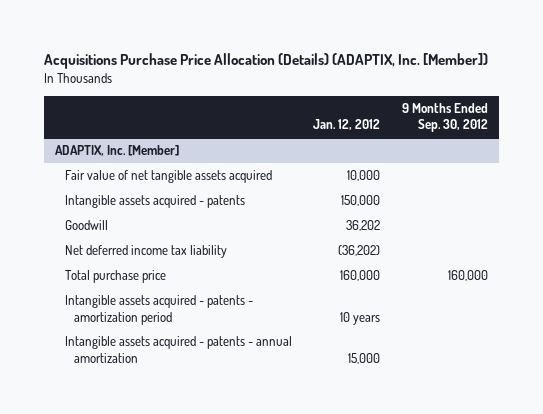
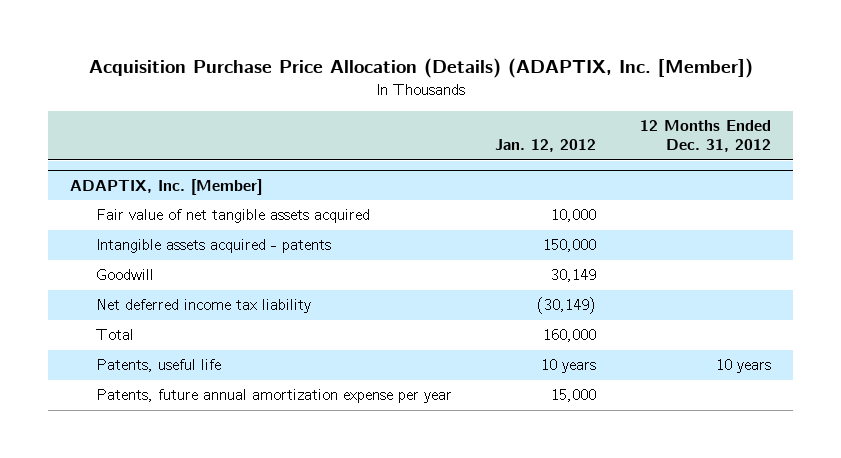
- Acquisitions Purchase Price Allocation (Details) (ADAPTIX, Inc. [Member])
+ Acquisition Purchase Price Allocation (Details) (ADAPTIX, Inc. [Member])
- | Jan. 12, 2012 | 9 Months Ended Sep. 30, 2012
+ | Jan. 12, 2012 | 12 Months Ended Dec. 31, 2012
@ ADAPTIX, Inc. [Member]
- Goodwill | 36,202 |
- Net deferred income tax liability | (36,202) |
- Total purchase price | 160,000 | 160,000
- Intangible assets acquired - patents - amortization period | 10 years |
- Intangible assets acquired - patents - annual amortization | 15,000 |
+ Goodwill | 30,149 |
+ Net deferred income tax liability | (30,149) |
+ Total | 160,000 |
+ Patents, useful life | 10 years | 10 years
+ Patents, future annual amortization expense per year | 15,000 |

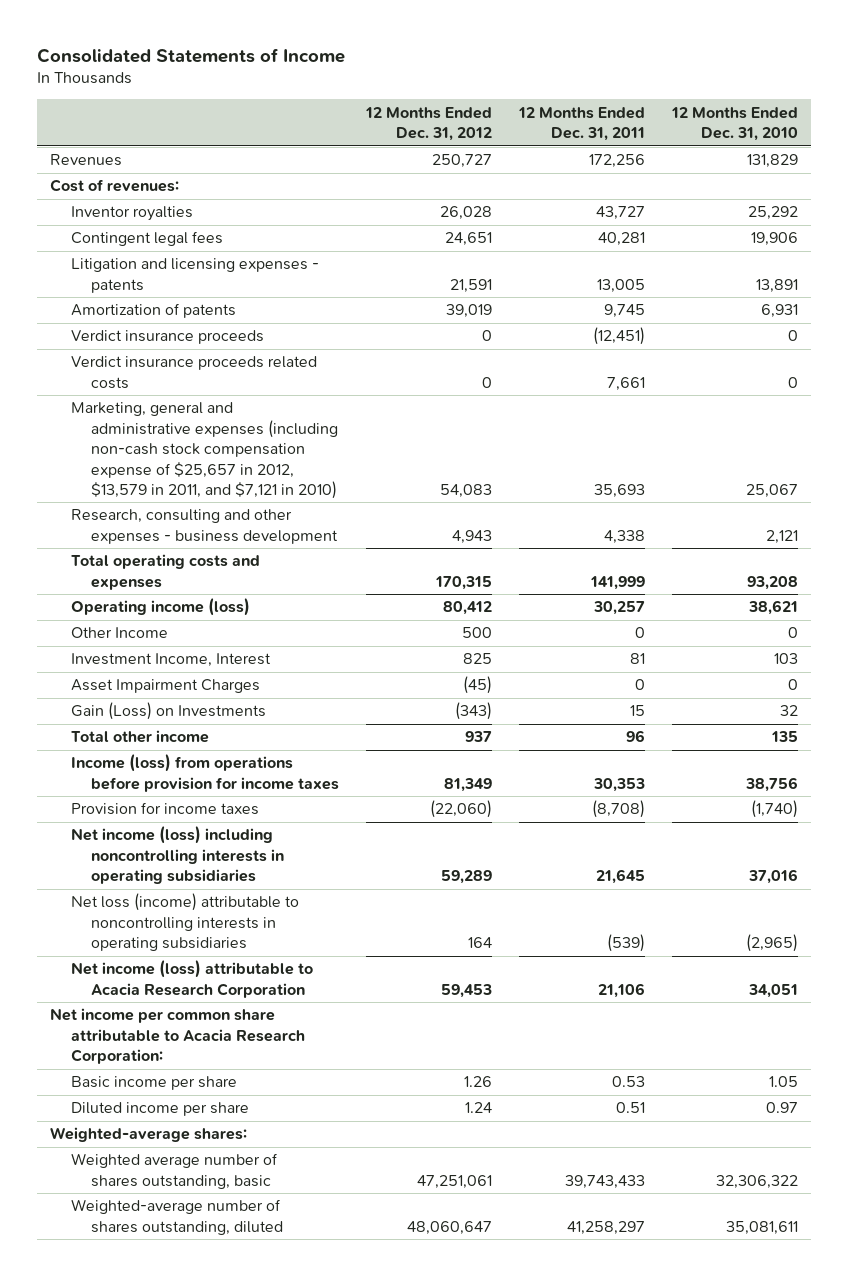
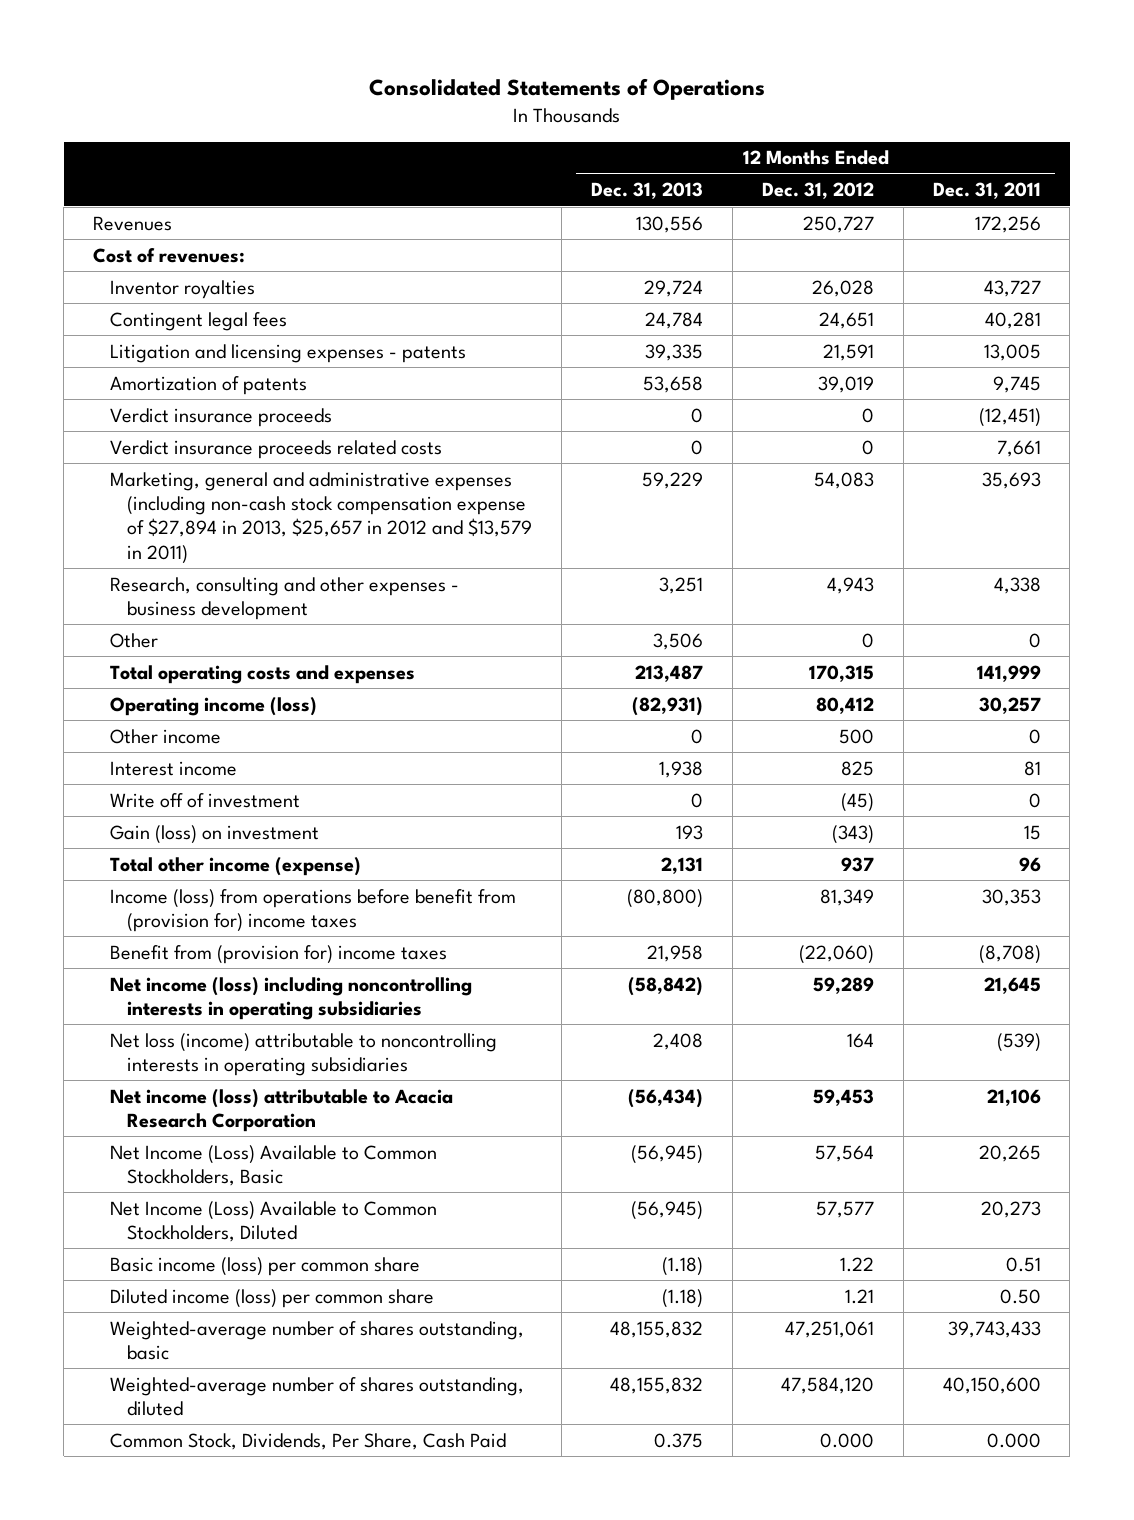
- Consolidated Statements of Income
+ Consolidated Statements of Operations
- | 12 Months Ended Dec. 31, 2012 | 12 Months Ended Dec. 31, 2011 | 12 Months Ended Dec. 31, 2010
+ | 12 Months Ended Dec. 31, 2013 | 12 Months Ended Dec. 31, 2012 | 12 Months Ended Dec. 31, 2011
- Marketing, general and administrative expenses (including non-cash stock compensation expense of $25,657 in 2012, $13,579 in 2011, and $7,121 in 2010) | 54,083 | 35,693 | 25,067
+ Marketing, general and administrative expenses (including non-cash stock compensation expense of $27,894 in 2013, $25,657 in 2012 and $13,579 in 2011) | 59,229 | 54,083 | 35,693
+ Other | 3,506 | 0 | 0
- Other Income | 500 | 0 | 0
- Investment Income, Interest | 825 | 81 | 103
- Asset Impairment Charges | (45) | 0 | 0
- Gain (Loss) on Investments | (343) | 15 | 32
- Total other income | 937 | 96 | 135
- Income (loss) from operations before provision for income taxes | 81,349 | 30,353 | 38,756
- Provision for income taxes | (22,060) | (8,708) | (1,740)
+ Other income | 0 | 500 | 0
+ Interest income | 1,938 | 825 | 81
+ Write off of investment | 0 | (45) | 0
+ Gain (loss) on investment | 193 | (343) | 15
+ Total other income (expense) | 2,131 | 937 | 96
+ Income (loss) from operations before benefit from (provision for) income taxes | (80,800) | 81,349 | 30,353
+ Benefit from (provision for) income taxes | 21,958 | (22,060) | (8,708)
- Net income per common share attributable to Acacia Research Corporation:
- Basic income per share | 1.26 | 0.53 | 1.05
- Diluted income per share | 1.24 | 0.51 | 0.97
- Weighted-average shares:
- Weighted average number of shares outstanding, basic | 47,251,061 | 39,743,433 | 32,306,322
- Weighted-average number of shares outstanding, diluted | 48,060,647 | 41,258,297 | 35,081,611
+ Net Income (Loss) Available to Common Stockholders, Basic | (56,945) | 57,564 | 20,265
+ Net Income (Loss) Available to Common Stockholders, Diluted | (56,945) | 57,577 | 20,273
+ Basic income (loss) per common share | (1.18) | 1.22 | 0.51
+ Diluted income (loss) per common share | (1.18) | 1.21 | 0.50
+ Weighted-average number of shares outstanding, basic | 48,155,832 | 47,251,061 | 39,743,433
+ Weighted-average number of shares outstanding, diluted | 48,155,832 | 47,584,120 | 40,150,600
+ Common Stock, Dividends, Per Share, Cash Paid | 0.375 | 0.000 | 0.000

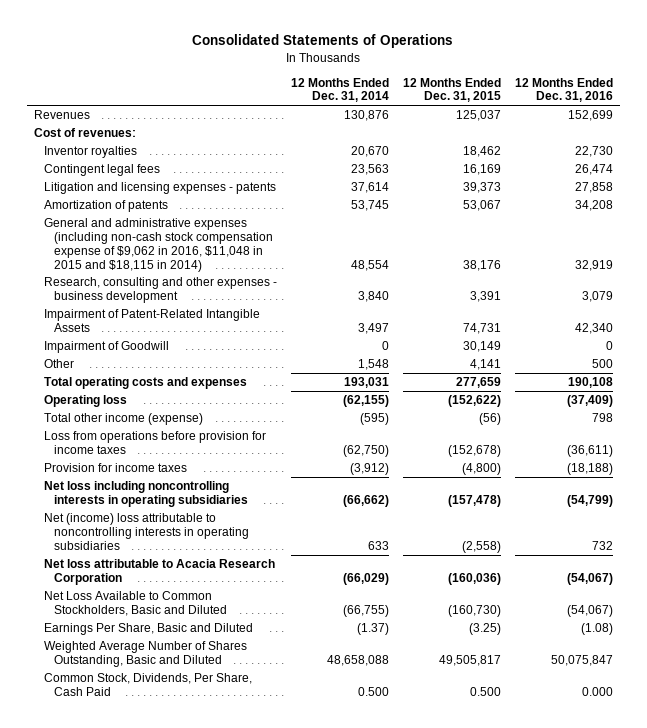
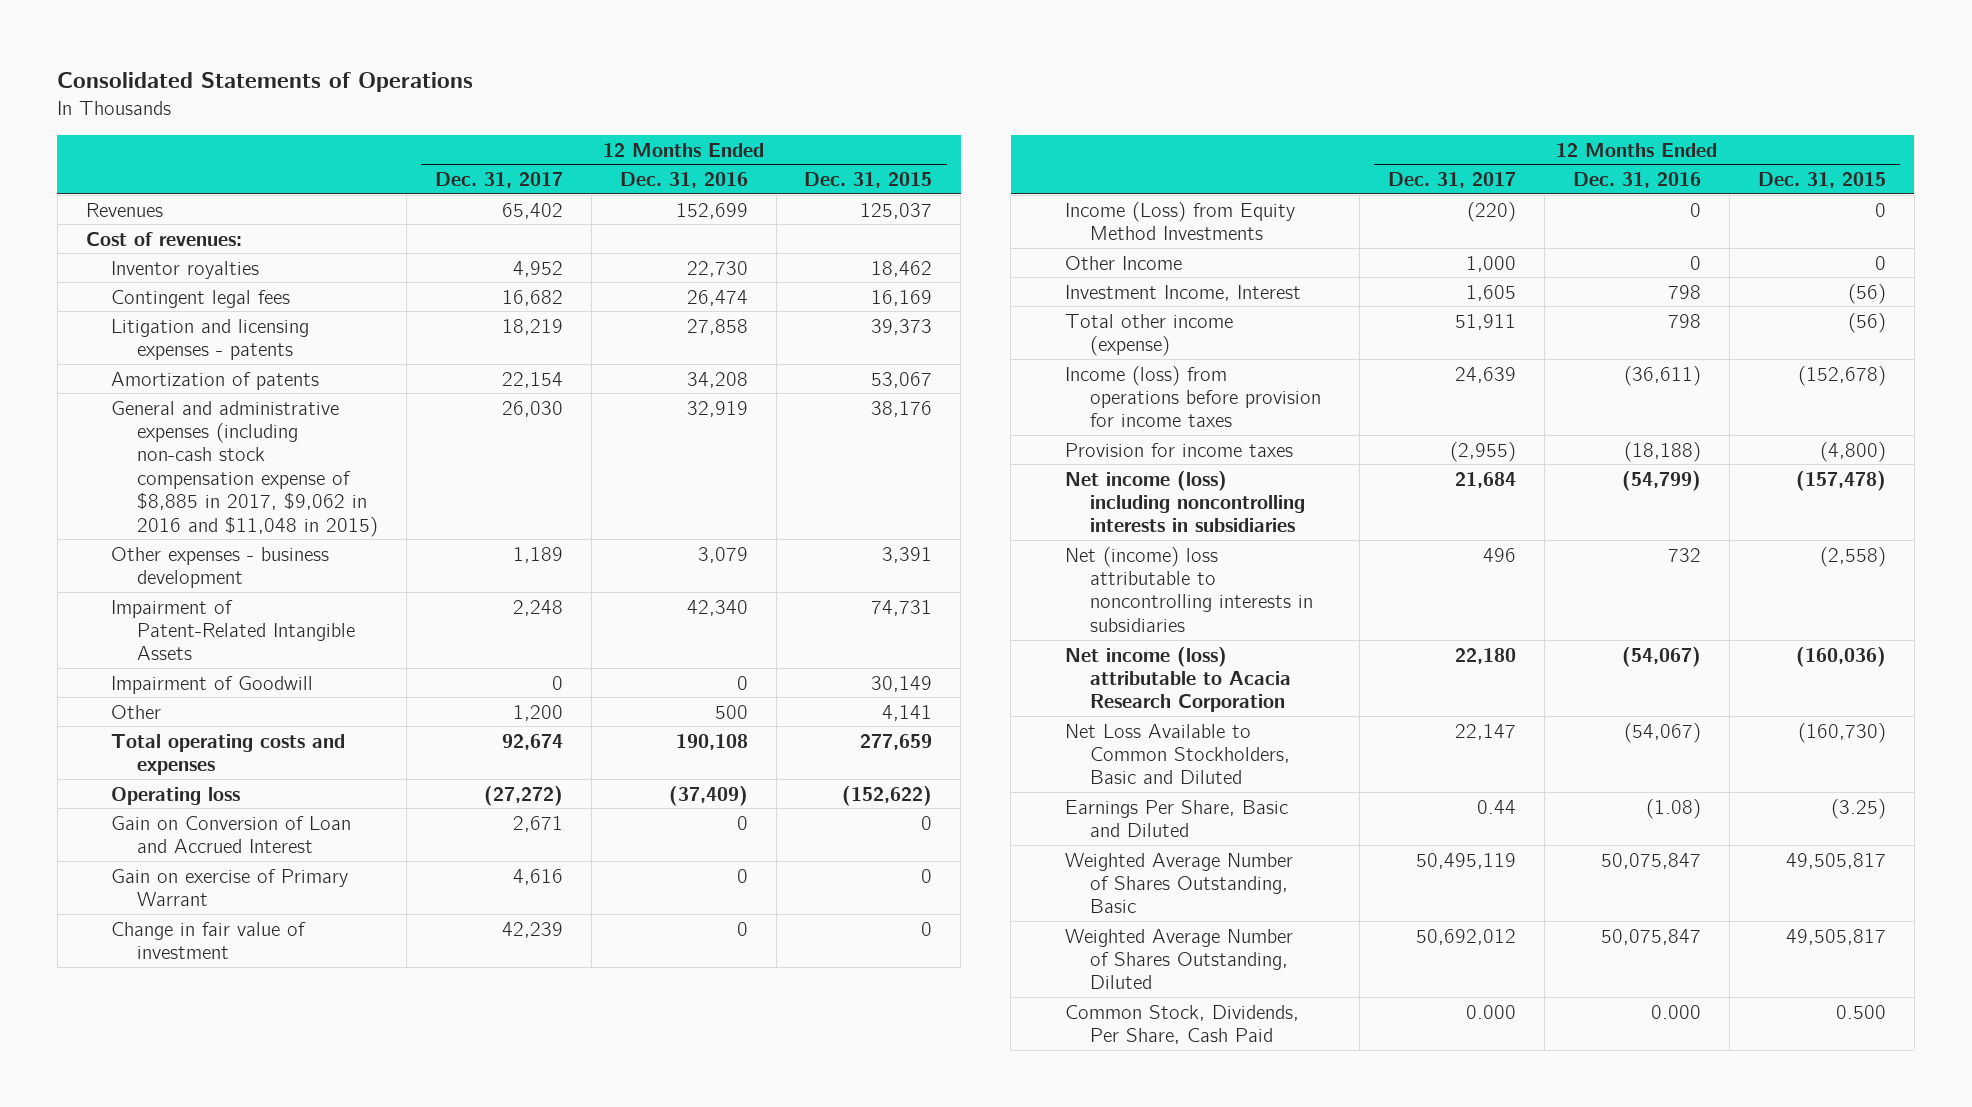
- | 12 Months Ended Dec. 31, 2014 | 12 Months Ended Dec. 31, 2015 | 12 Months Ended Dec. 31, 2016
+ | 12 Months Ended Dec. 31, 2017 | 12 Months Ended Dec. 31, 2016 | 12 Months Ended Dec. 31, 2015
- General and administrative expenses (including non-cash stock compensation expense of $9,062 in 2016, $11,048 in 2015 and $18,115 in 2014) | 48,554 | 38,176 | 32,919
- Research, consulting and other expenses - business development | 3,840 | 3,391 | 3,079
+ General and administrative expenses (including non-cash stock compensation expense of $8,885 in 2017, $9,062 in 2016 and $11,048 in 2015) | 26,030 | 32,919 | 38,176
+ Other expenses - business development | 1,189 | 3,079 | 3,391
+ Gain on Conversion of Loan and Accrued Interest | 2,671 | 0 | 0
+ Gain on exercise of Primary Warrant | 4,616 | 0 | 0
+ Change in fair value of investment | 42,239 | 0 | 0
+ Income (Loss) from Equity Method Investments | (220) | 0 | 0
+ Other Income | 1,000 | 0 | 0
+ Investment Income, Interest | 1,605 | 798 | (56)
- Loss from operations before provision for income taxes | (62,750) | (152,678) | (36,611)
+ Income (loss) from operations before provision for income taxes | 24,639 | (36,611) | (152,678)
- Net loss including noncontrolling interests in operating subsidiaries | (66,662) | (157,478) | (54,799)
- Net (income) loss attributable to noncontrolling interests in operating subsidiaries | 633 | (2,558) | 732
- Net loss attributable to Acacia Research Corporation | (66,029) | (160,036) | (54,067)
+ Net income (loss) including noncontrolling interests in subsidiaries | 21,684 | (54,799) | (157,478)
+ Net (income) loss attributable to noncontrolling interests in subsidiaries | 496 | 732 | (2,558)
+ Net income (loss) attributable to Acacia Research Corporation | 22,180 | (54,067) | (160,036)
- Weighted Average Number of Shares Outstanding, Basic and Diluted | 48,658,088 | 49,505,817 | 50,075,847
+ Weighted Average Number of Shares Outstanding, Basic | 50,495,119 | 50,075,847 | 49,505,817
+ Weighted Average Number of Shares Outstanding, Diluted | 50,692,012 | 50,075,847 | 49,505,817

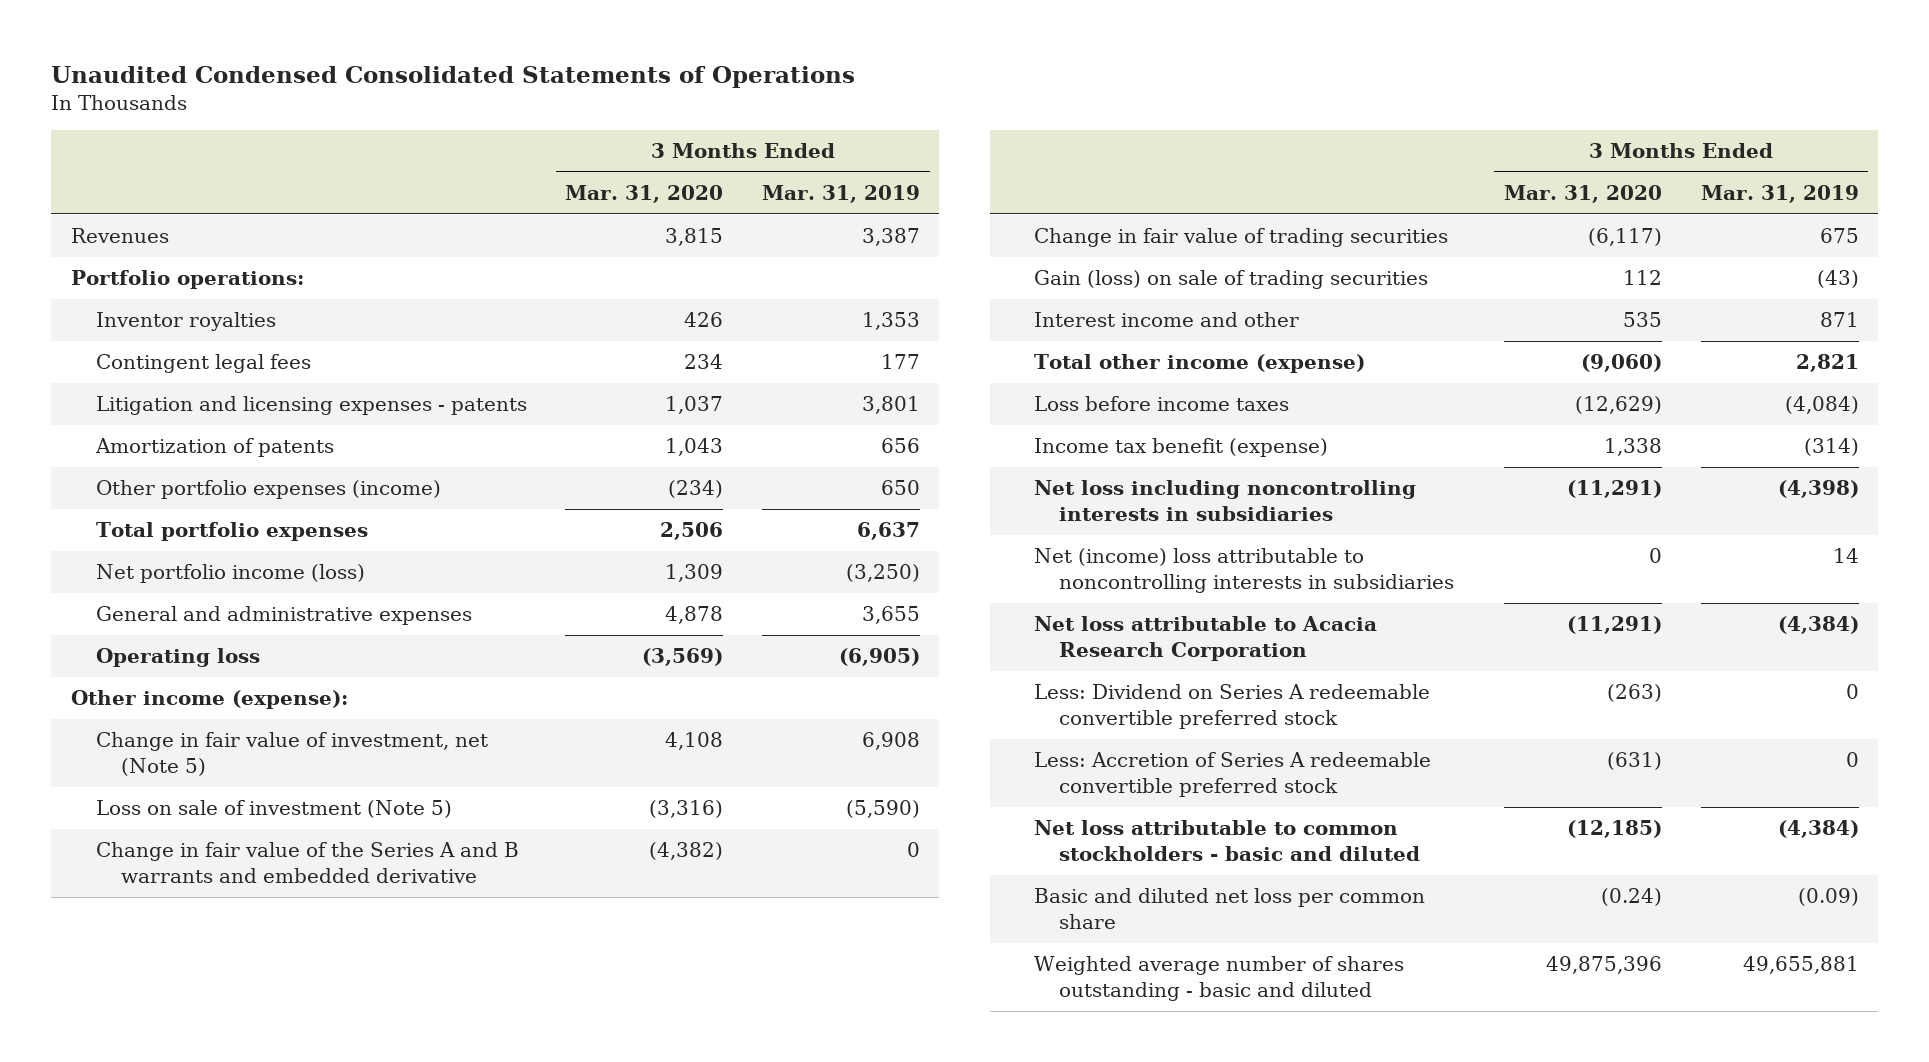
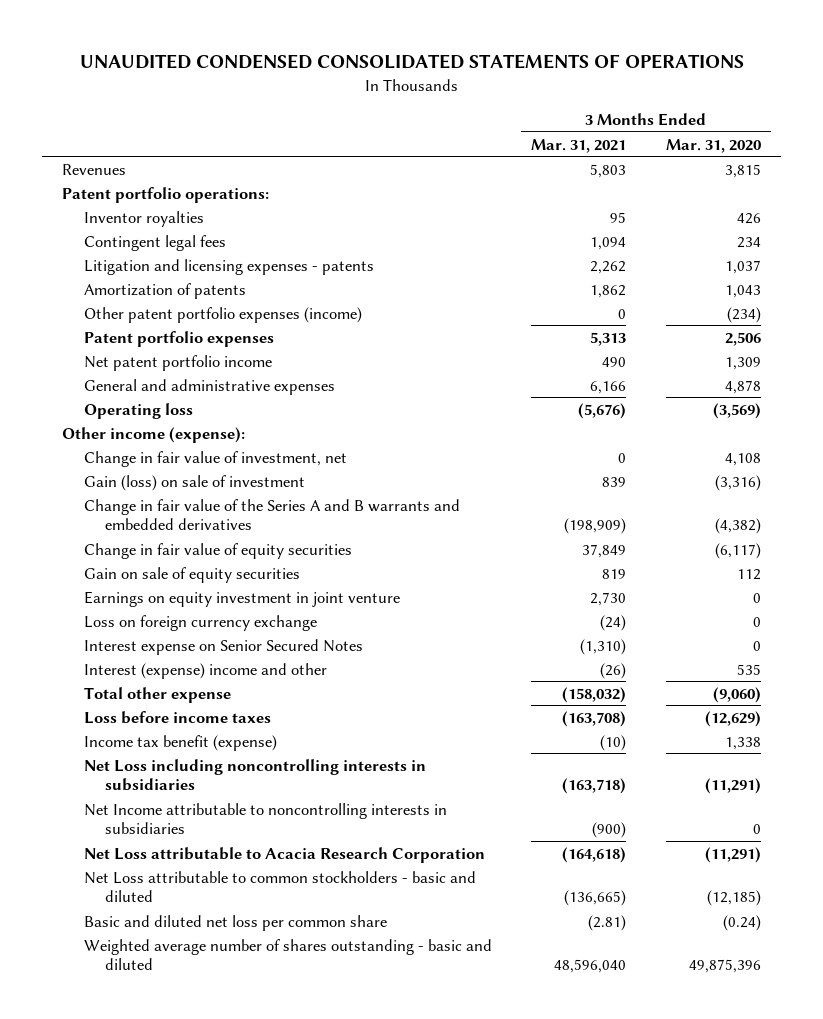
- Unaudited Condensed Consolidated Statements of Operations
+ UNAUDITED CONDENSED CONSOLIDATED STATEMENTS OF OPERATIONS
- | 3 Months Ended Mar. 31, 2020 | 3 Months Ended Mar. 31, 2019
+ | 3 Months Ended Mar. 31, 2021 | 3 Months Ended Mar. 31, 2020
- Portfolio operations:
+ Patent portfolio operations:
- Other portfolio expenses (income) | (234) | 650
- Total portfolio expenses | 2,506 | 6,637
- Net portfolio income (loss) | 1,309 | (3,250)
+ Other patent portfolio expenses (income) | 0 | (234)
+ Patent portfolio expenses | 5,313 | 2,506
+ Net patent portfolio income | 490 | 1,309
- Change in fair value of investment, net (Note 5) | 4,108 | 6,908
- Loss on sale of investment (Note 5) | (3,316) | (5,590)
- Change in fair value of the Series A and B warrants and embedded derivative | (4,382) | 0
- Change in fair value of trading securities | (6,117) | 675
- Gain (loss) on sale of trading securities | 112 | (43)
- Interest income and other | 535 | 871
- Total other income (expense) | (9,060) | 2,821
+ Change in fair value of investment, net | 0 | 4,108
+ Gain (loss) on sale of investment | 839 | (3,316)
+ Change in fair value of the Series A and B warrants and embedded derivatives | (198,909) | (4,382)
+ Change in fair value of equity securities | 37,849 | (6,117)
+ Gain on sale of equity securities | 819 | 112
+ Earnings on equity investment in joint venture | 2,730 | 0
+ Loss on foreign currency exchange | (24) | 0
+ Interest expense on Senior Secured Notes | (1,310) | 0
+ Interest (expense) income and other | (26) | 535
+ Total other expense | (158,032) | (9,060)
- Net loss including noncontrolling interests in subsidiaries | (11,291) | (4,398)
- Net (income) loss attributable to noncontrolling interests in subsidiaries | 0 | 14
- Net loss attributable to Acacia Research Corporation | (11,291) | (4,384)
- Less: Dividend on Series A redeemable convertible preferred stock | (263) | 0
- Less: Accretion of Series A redeemable convertible preferred stock | (631) | 0
- Net loss attributable to common stockholders - basic and diluted | (12,185) | (4,384)
+ Net Loss including noncontrolling interests in subsidiaries | (163,718) | (11,291)
+ Net Income attributable to noncontrolling interests in subsidiaries | (900) | 0
+ Net Loss attributable to Acacia Research Corporation | (164,618) | (11,291)
+ Net Loss attributable to common stockholders - basic and diluted | (136,665) | (12,185)

